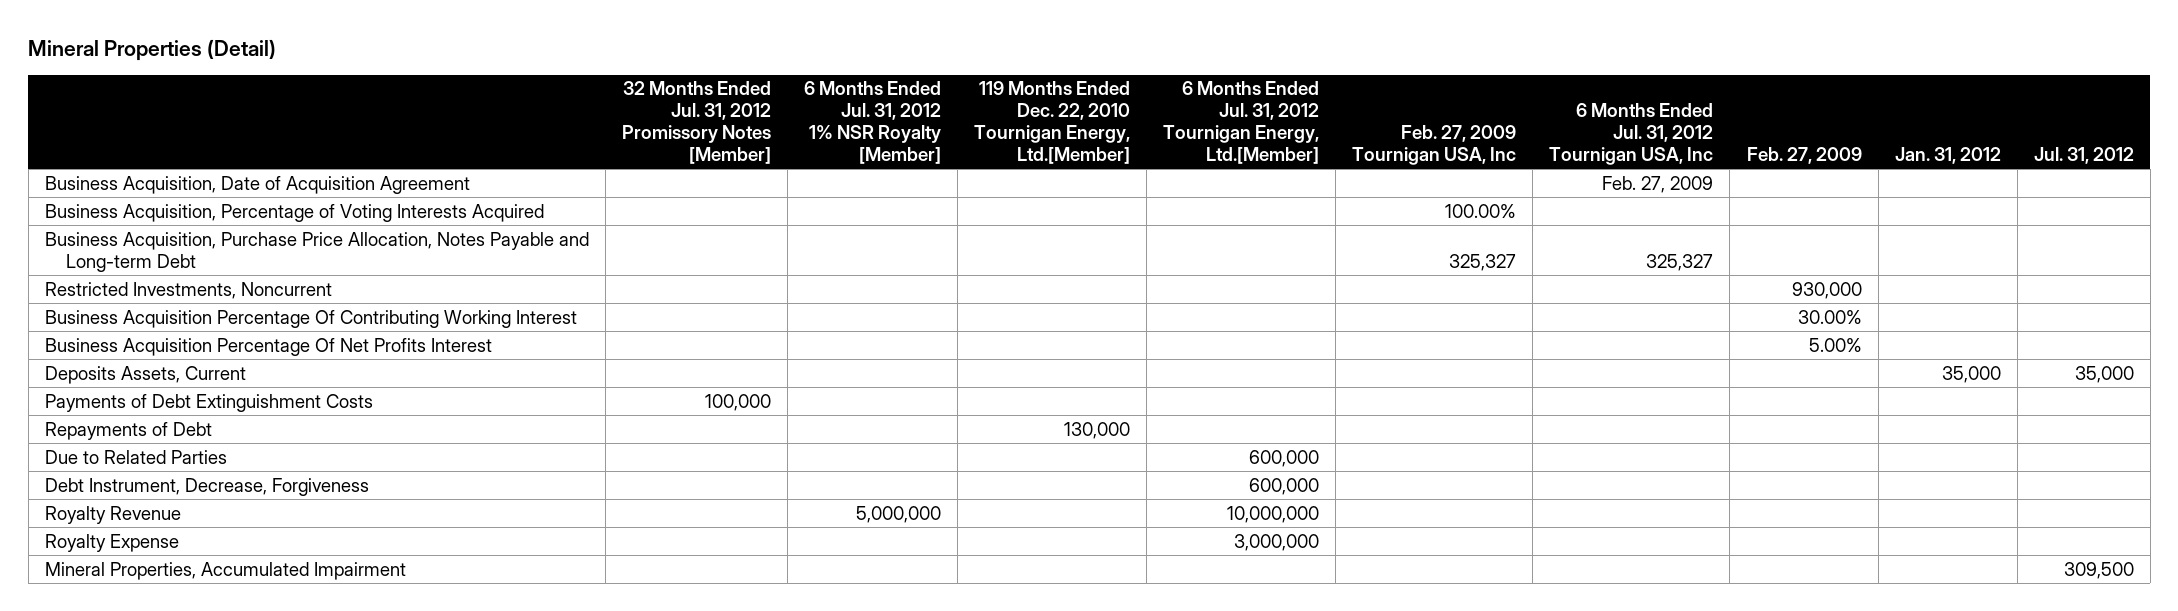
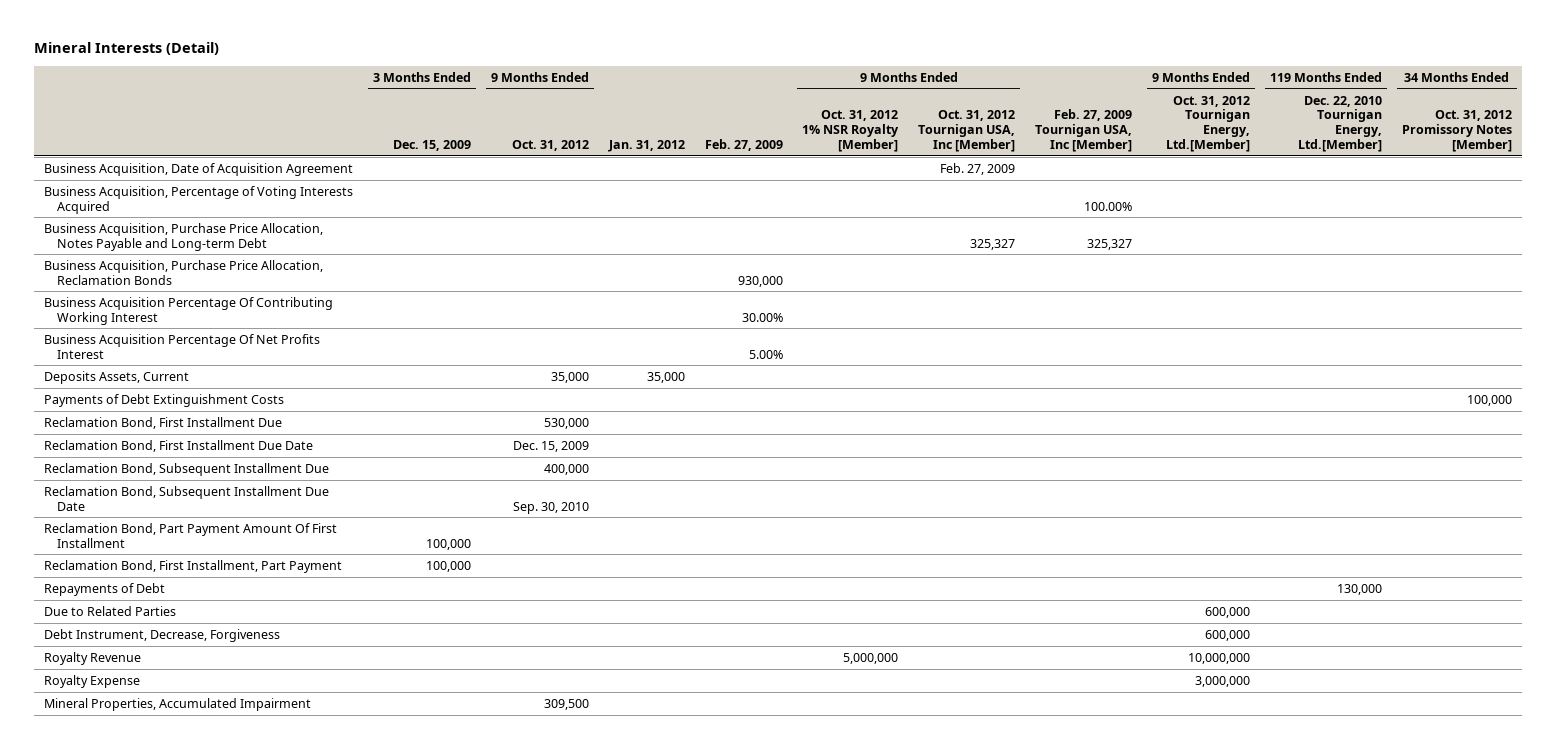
- Mineral Properties (Detail)
+ Mineral Interests (Detail)
- | 32 Months Ended Jul. 31, 2012 Promissory Notes [Member] | 6 Months Ended Jul. 31, 2012 1% NSR Royalty [Member] | 119 Months Ended Dec. 22, 2010 Tournigan Energy, Ltd.[Member] | 6 Months Ended Jul. 31, 2012 Tournigan Energy, Ltd.[Member] | Feb. 27, 2009 Tournigan USA, Inc | 6 Months Ended Jul. 31, 2012 Tournigan USA, Inc | Feb. 27, 2009 | Jan. 31, 2012 | Jul. 31, 2012
+ | 3 Months Ended Dec. 15, 2009 | 9 Months Ended Oct. 31, 2012 | Jan. 31, 2012 | Feb. 27, 2009 | 9 Months Ended Oct. 31, 2012 1% NSR Royalty [Member] | 9 Months Ended Oct. 31, 2012 Tournigan USA, Inc [Member] | Feb. 27, 2009 Tournigan USA, Inc [Member] | 9 Months Ended Oct. 31, 2012 Tournigan Energy, Ltd.[Member] | 119 Months Ended Dec. 22, 2010 Tournigan Energy, Ltd.[Member] | 34 Months Ended Oct. 31, 2012 Promissory Notes [Member]
- Restricted Investments, Noncurrent | | | | | | | 930,000 | |
+ Business Acquisition, Purchase Price Allocation, Reclamation Bonds | | | | 930,000 | | | | | |
+ Reclamation Bond, First Installment Due | | 530,000 | | | | | | | |
+ Reclamation Bond, First Installment Due Date | | Dec. 15, 2009 | | | | | | | |
+ Reclamation Bond, Subsequent Installment Due | | 400,000 | | | | | | | |
+ Reclamation Bond, Subsequent Installment Due Date | | Sep. 30, 2010 | | | | | | | |
+ Reclamation Bond, Part Payment Amount Of First Installment | 100,000 | | | | | | | | |
+ Reclamation Bond, First Installment, Part Payment | 100,000 | | | | | | | | |

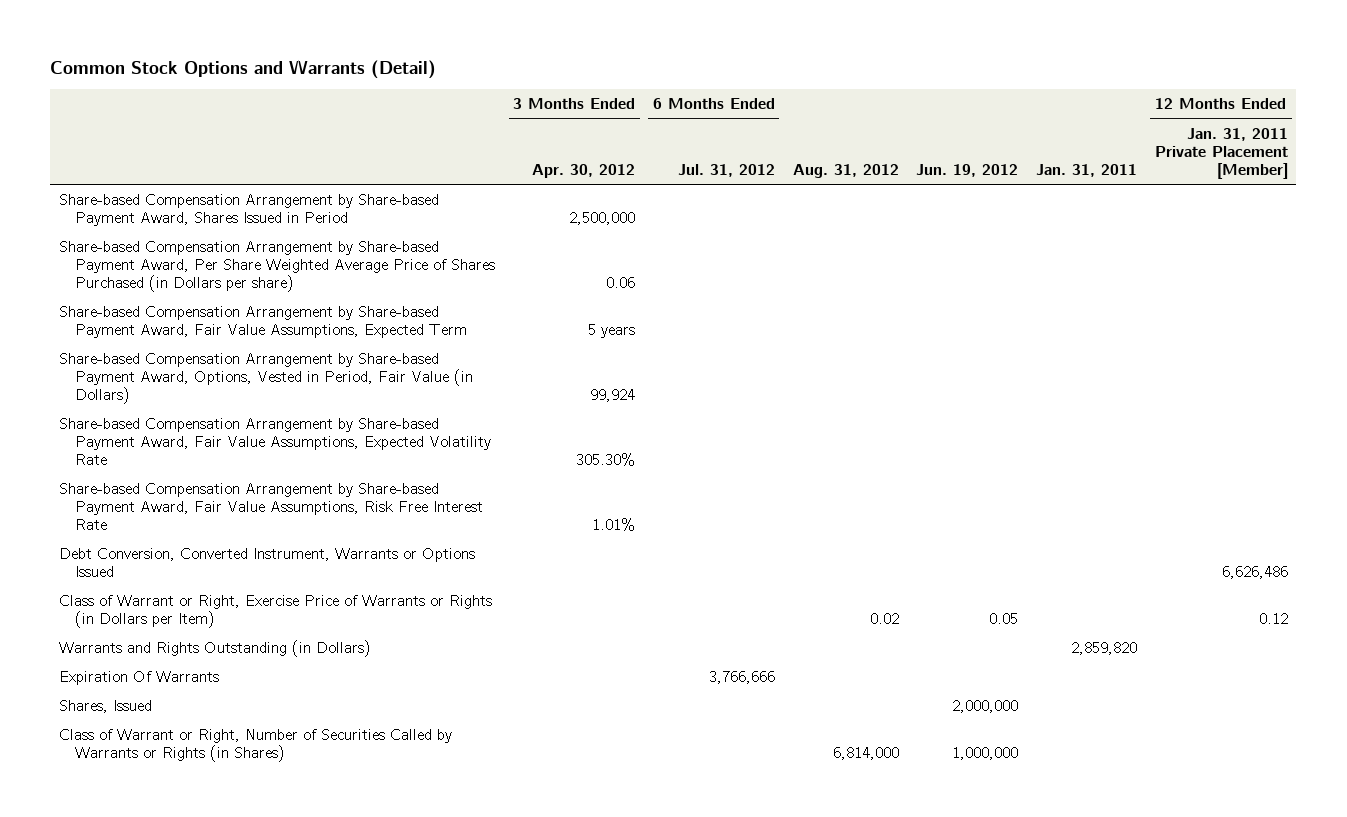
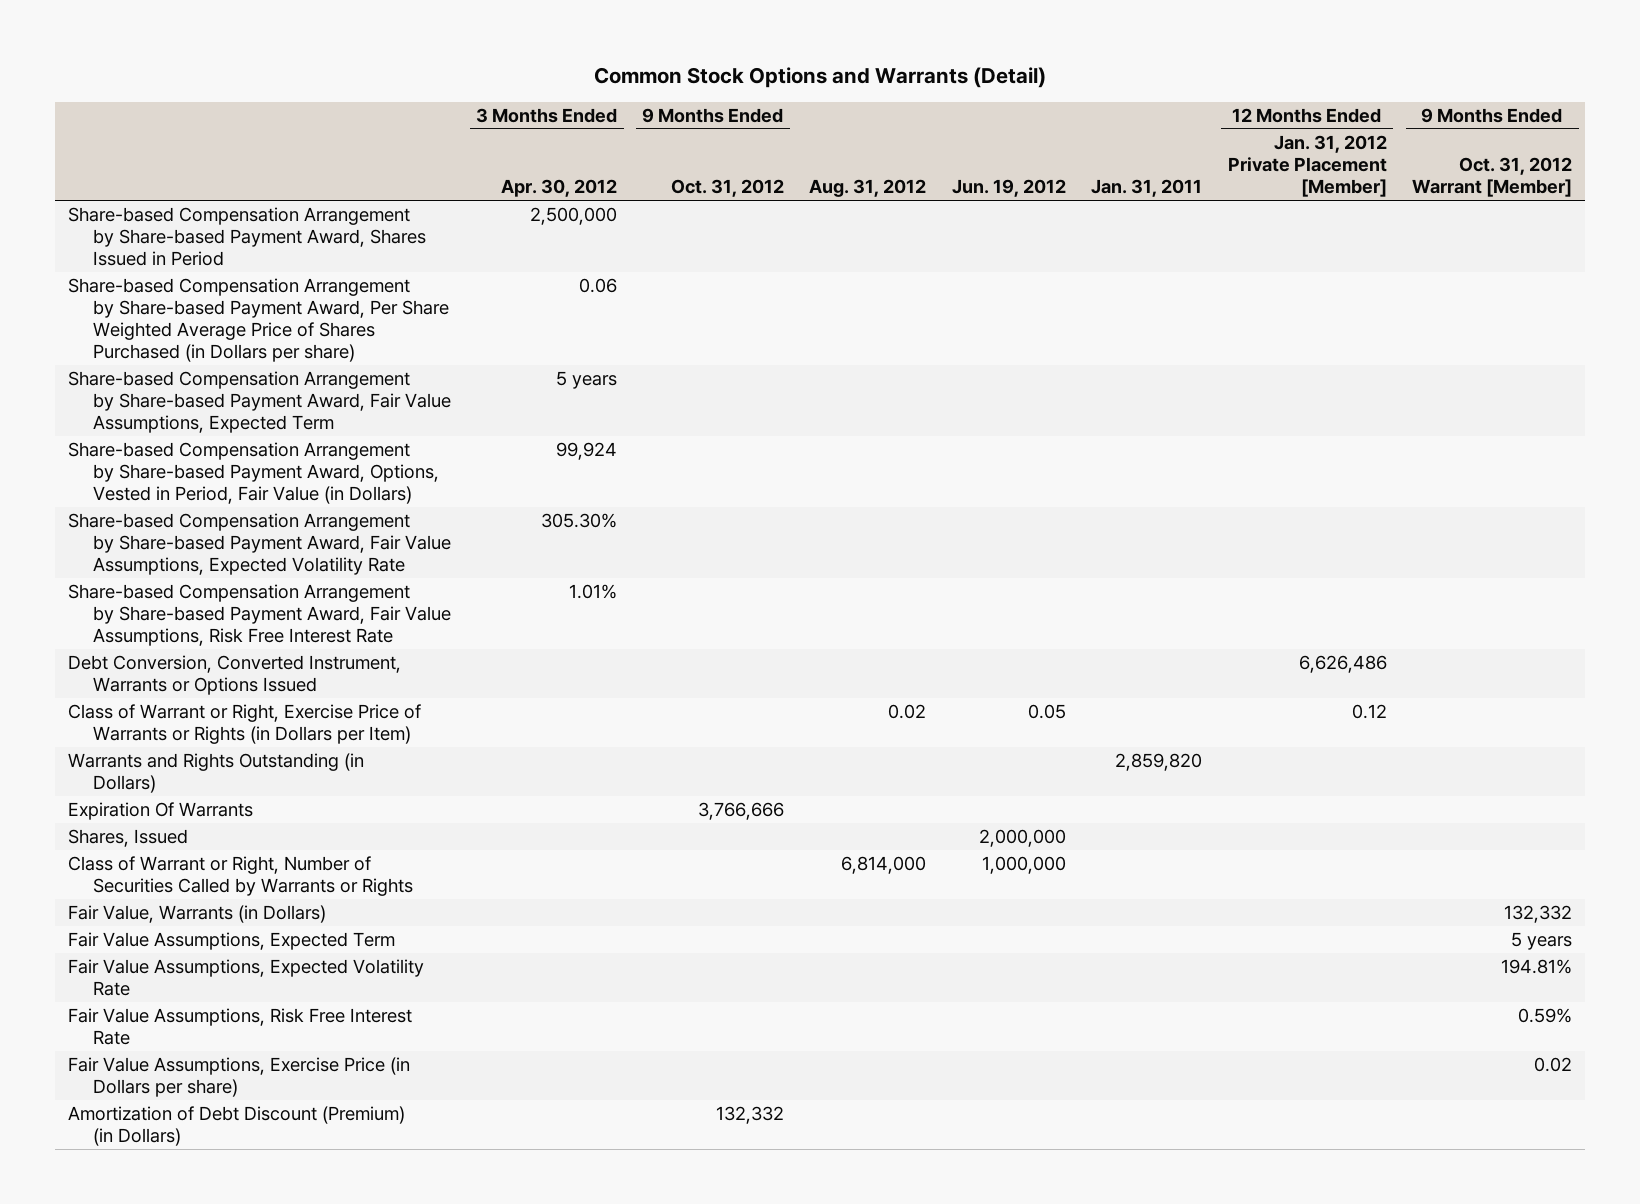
- | 3 Months Ended Apr. 30, 2012 | 6 Months Ended Jul. 31, 2012 | Aug. 31, 2012 | Jun. 19, 2012 | Jan. 31, 2011 | 12 Months Ended Jan. 31, 2011 Private Placement [Member]
+ | 3 Months Ended Apr. 30, 2012 | 9 Months Ended Oct. 31, 2012 | Aug. 31, 2012 | Jun. 19, 2012 | Jan. 31, 2011 | 12 Months Ended Jan. 31, 2012 Private Placement [Member] | 9 Months Ended Oct. 31, 2012 Warrant [Member]
- Class of Warrant or Right, Number of Securities Called by Warrants or Rights (in Shares) | | | 6,814,000 | 1,000,000 | |
+ Class of Warrant or Right, Number of Securities Called by Warrants or Rights | | | 6,814,000 | 1,000,000 | | |
+ Fair Value, Warrants (in Dollars) | | | | | | | 132,332
+ Fair Value Assumptions, Expected Term | | | | | | | 5 years
+ Fair Value Assumptions, Expected Volatility Rate | | | | | | | 194.81%
+ Fair Value Assumptions, Risk Free Interest Rate | | | | | | | 0.59%
+ Fair Value Assumptions, Exercise Price (in Dollars per share) | | | | | | | 0.02
+ Amortization of Debt Discount (Premium) (in Dollars) | | 132,332 | | | | |

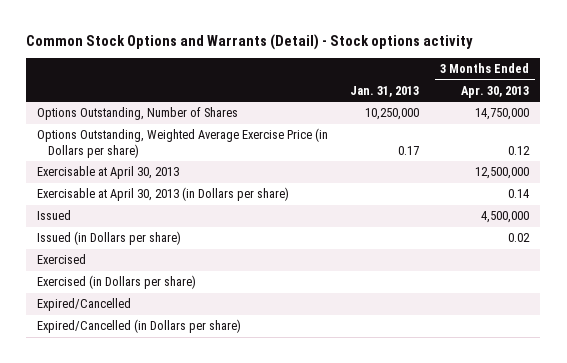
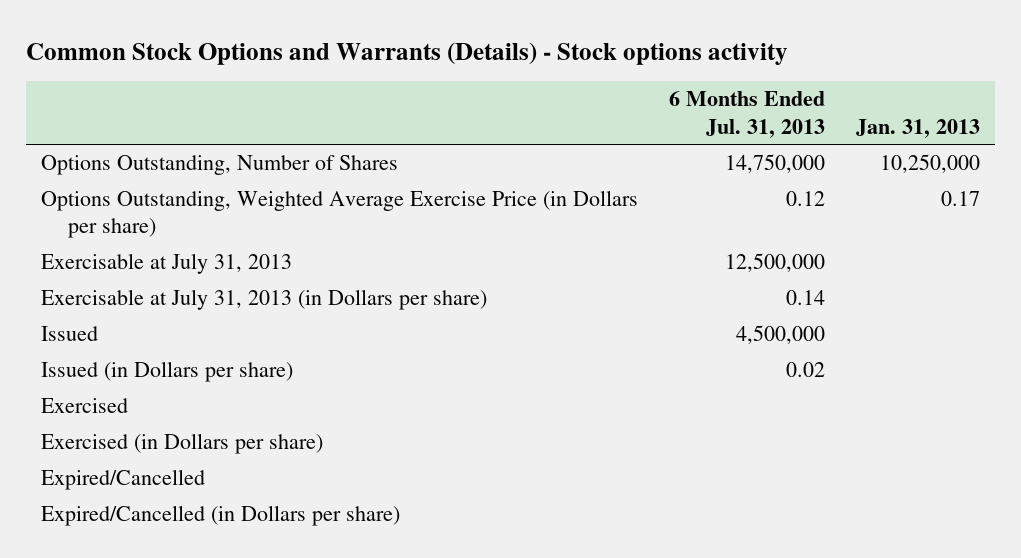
- Common Stock Options and Warrants (Detail) - Stock options activity
+ Common Stock Options and Warrants (Details) - Stock options activity
- | Jan. 31, 2013 | 3 Months Ended Apr. 30, 2013
+ | 6 Months Ended Jul. 31, 2013 | Jan. 31, 2013
- Exercisable at April 30, 2013 | | 12,500,000
- Exercisable at April 30, 2013 (in Dollars per share) | | 0.14
+ Exercisable at July 31, 2013 | 12,500,000 |
+ Exercisable at July 31, 2013 (in Dollars per share) | 0.14 |

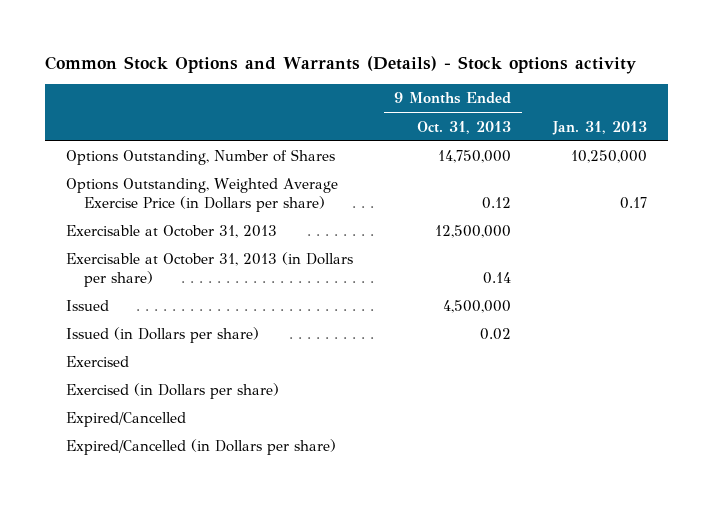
- | 6 Months Ended Jul. 31, 2013 | Jan. 31, 2013
+ | 9 Months Ended Oct. 31, 2013 | Jan. 31, 2013
- Exercisable at July 31, 2013 | 12,500,000 |
- Exercisable at July 31, 2013 (in Dollars per share) | 0.14 |
+ Exercisable at October 31, 2013 | 12,500,000 |
+ Exercisable at October 31, 2013 (in Dollars per share) | 0.14 |

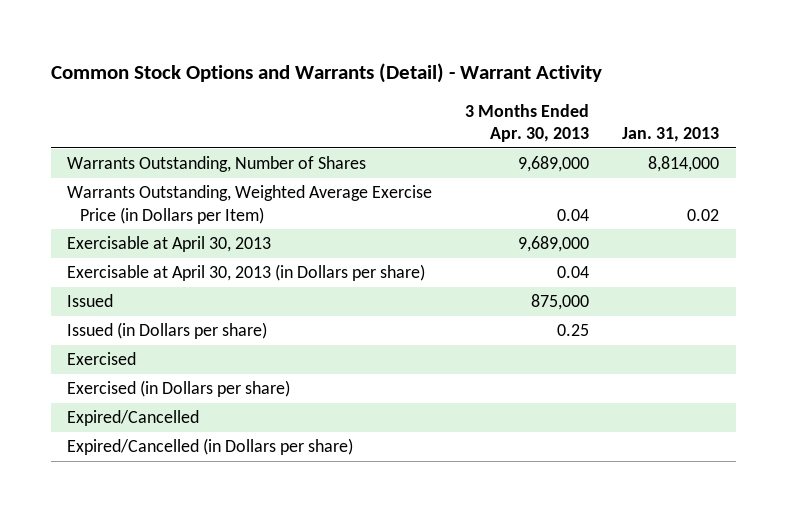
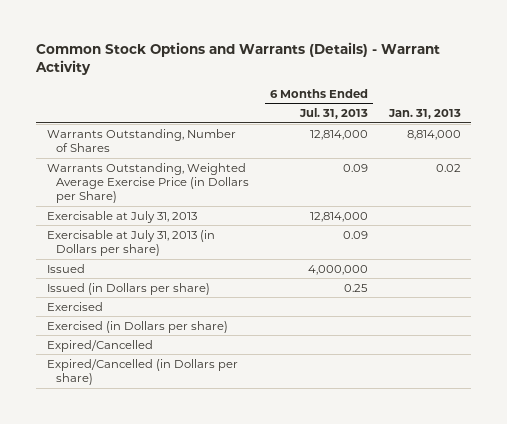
- Common Stock Options and Warrants (Detail) - Warrant Activity
+ Common Stock Options and Warrants (Details) - Warrant Activity
- | 3 Months Ended Apr. 30, 2013 | Jan. 31, 2013
+ | 6 Months Ended Jul. 31, 2013 | Jan. 31, 2013
- Warrants Outstanding, Weighted Average Exercise Price (in Dollars per Item) | 0.04 | 0.02
- Exercisable at April 30, 2013 | 9,689,000 |
- Exercisable at April 30, 2013 (in Dollars per share) | 0.04 |
+ Warrants Outstanding, Weighted Average Exercise Price (in Dollars per Share) | 0.09 | 0.02
+ Exercisable at July 31, 2013 | 12,814,000 |
+ Exercisable at July 31, 2013 (in Dollars per share) | 0.09 |

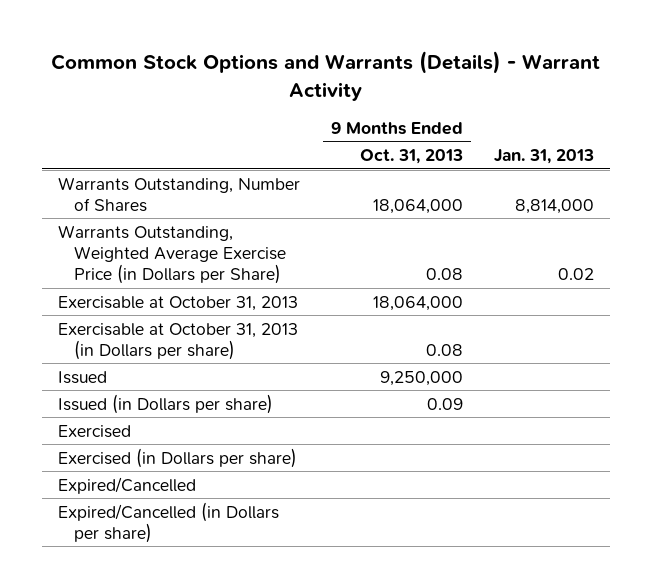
- | 6 Months Ended Jul. 31, 2013 | Jan. 31, 2013
+ | 9 Months Ended Oct. 31, 2013 | Jan. 31, 2013
- Exercisable at July 31, 2013 | 12,814,000 |
- Exercisable at July 31, 2013 (in Dollars per share) | 0.09 |
+ Exercisable at October 31, 2013 | 18,064,000 |
+ Exercisable at October 31, 2013 (in Dollars per share) | 0.08 |

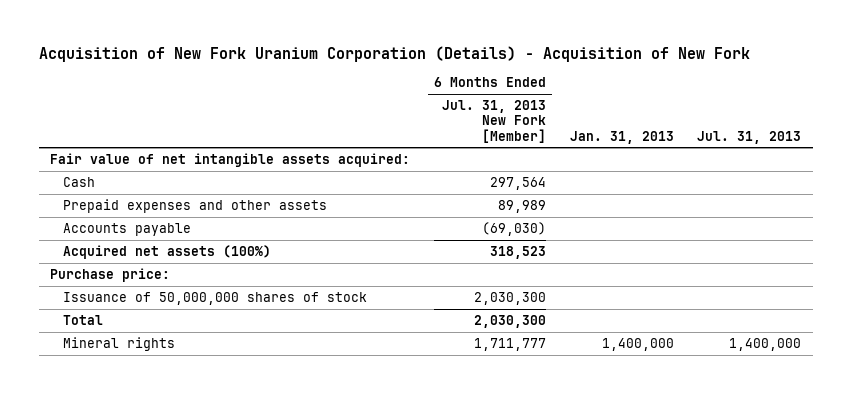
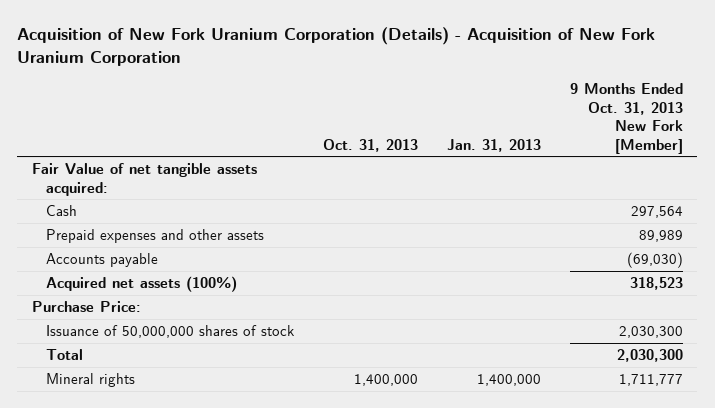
- Acquisition of New Fork Uranium Corporation (Details) - Acquisition of New Fork
+ Acquisition of New Fork Uranium Corporation (Details) - Acquisition of New Fork Uranium Corporation
- | 6 Months Ended Jul. 31, 2013 New Fork [Member] | Jan. 31, 2013 | Jul. 31, 2013
+ | Oct. 31, 2013 | Jan. 31, 2013 | 9 Months Ended Oct. 31, 2013 New Fork [Member]
- Fair value of net intangible assets acquired:
+ Fair Value of net tangible assets acquired:
- Purchase price:
+ Purchase Price:

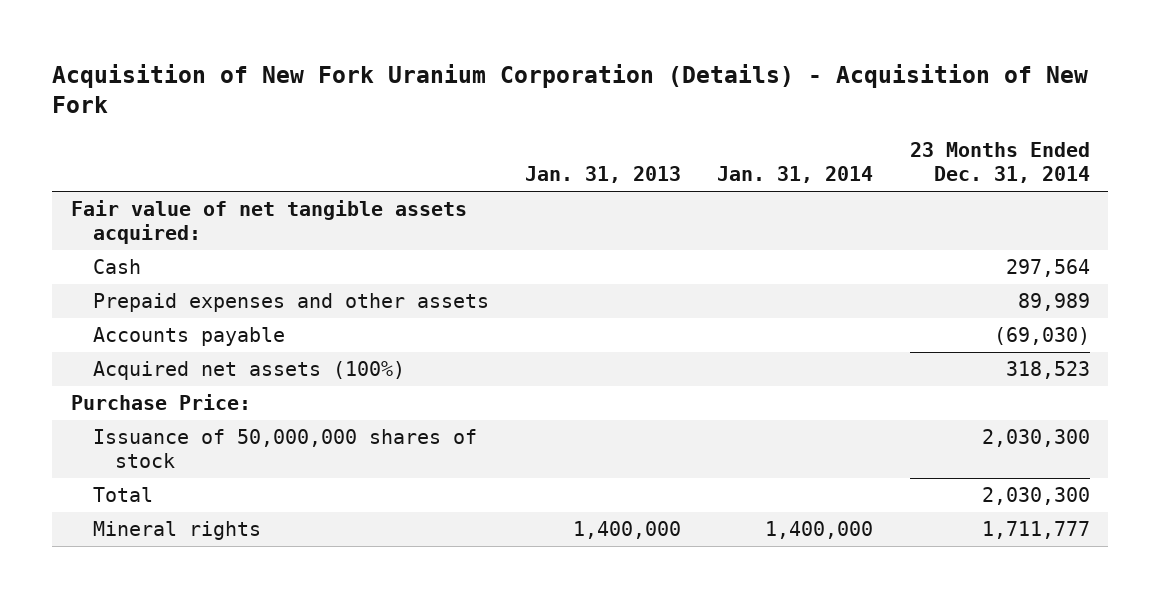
- Acquisition of New Fork Uranium Corporation (Details) - Acquisition of New Fork Uranium Corporation
+ Acquisition of New Fork Uranium Corporation (Details) - Acquisition of New Fork
- | Oct. 31, 2013 | Jan. 31, 2013 | 9 Months Ended Oct. 31, 2013 New Fork [Member]
+ | Jan. 31, 2013 | Jan. 31, 2014 | 23 Months Ended Dec. 31, 2014
- Fair Value of net tangible assets acquired:
+ Fair value of net tangible assets acquired:

